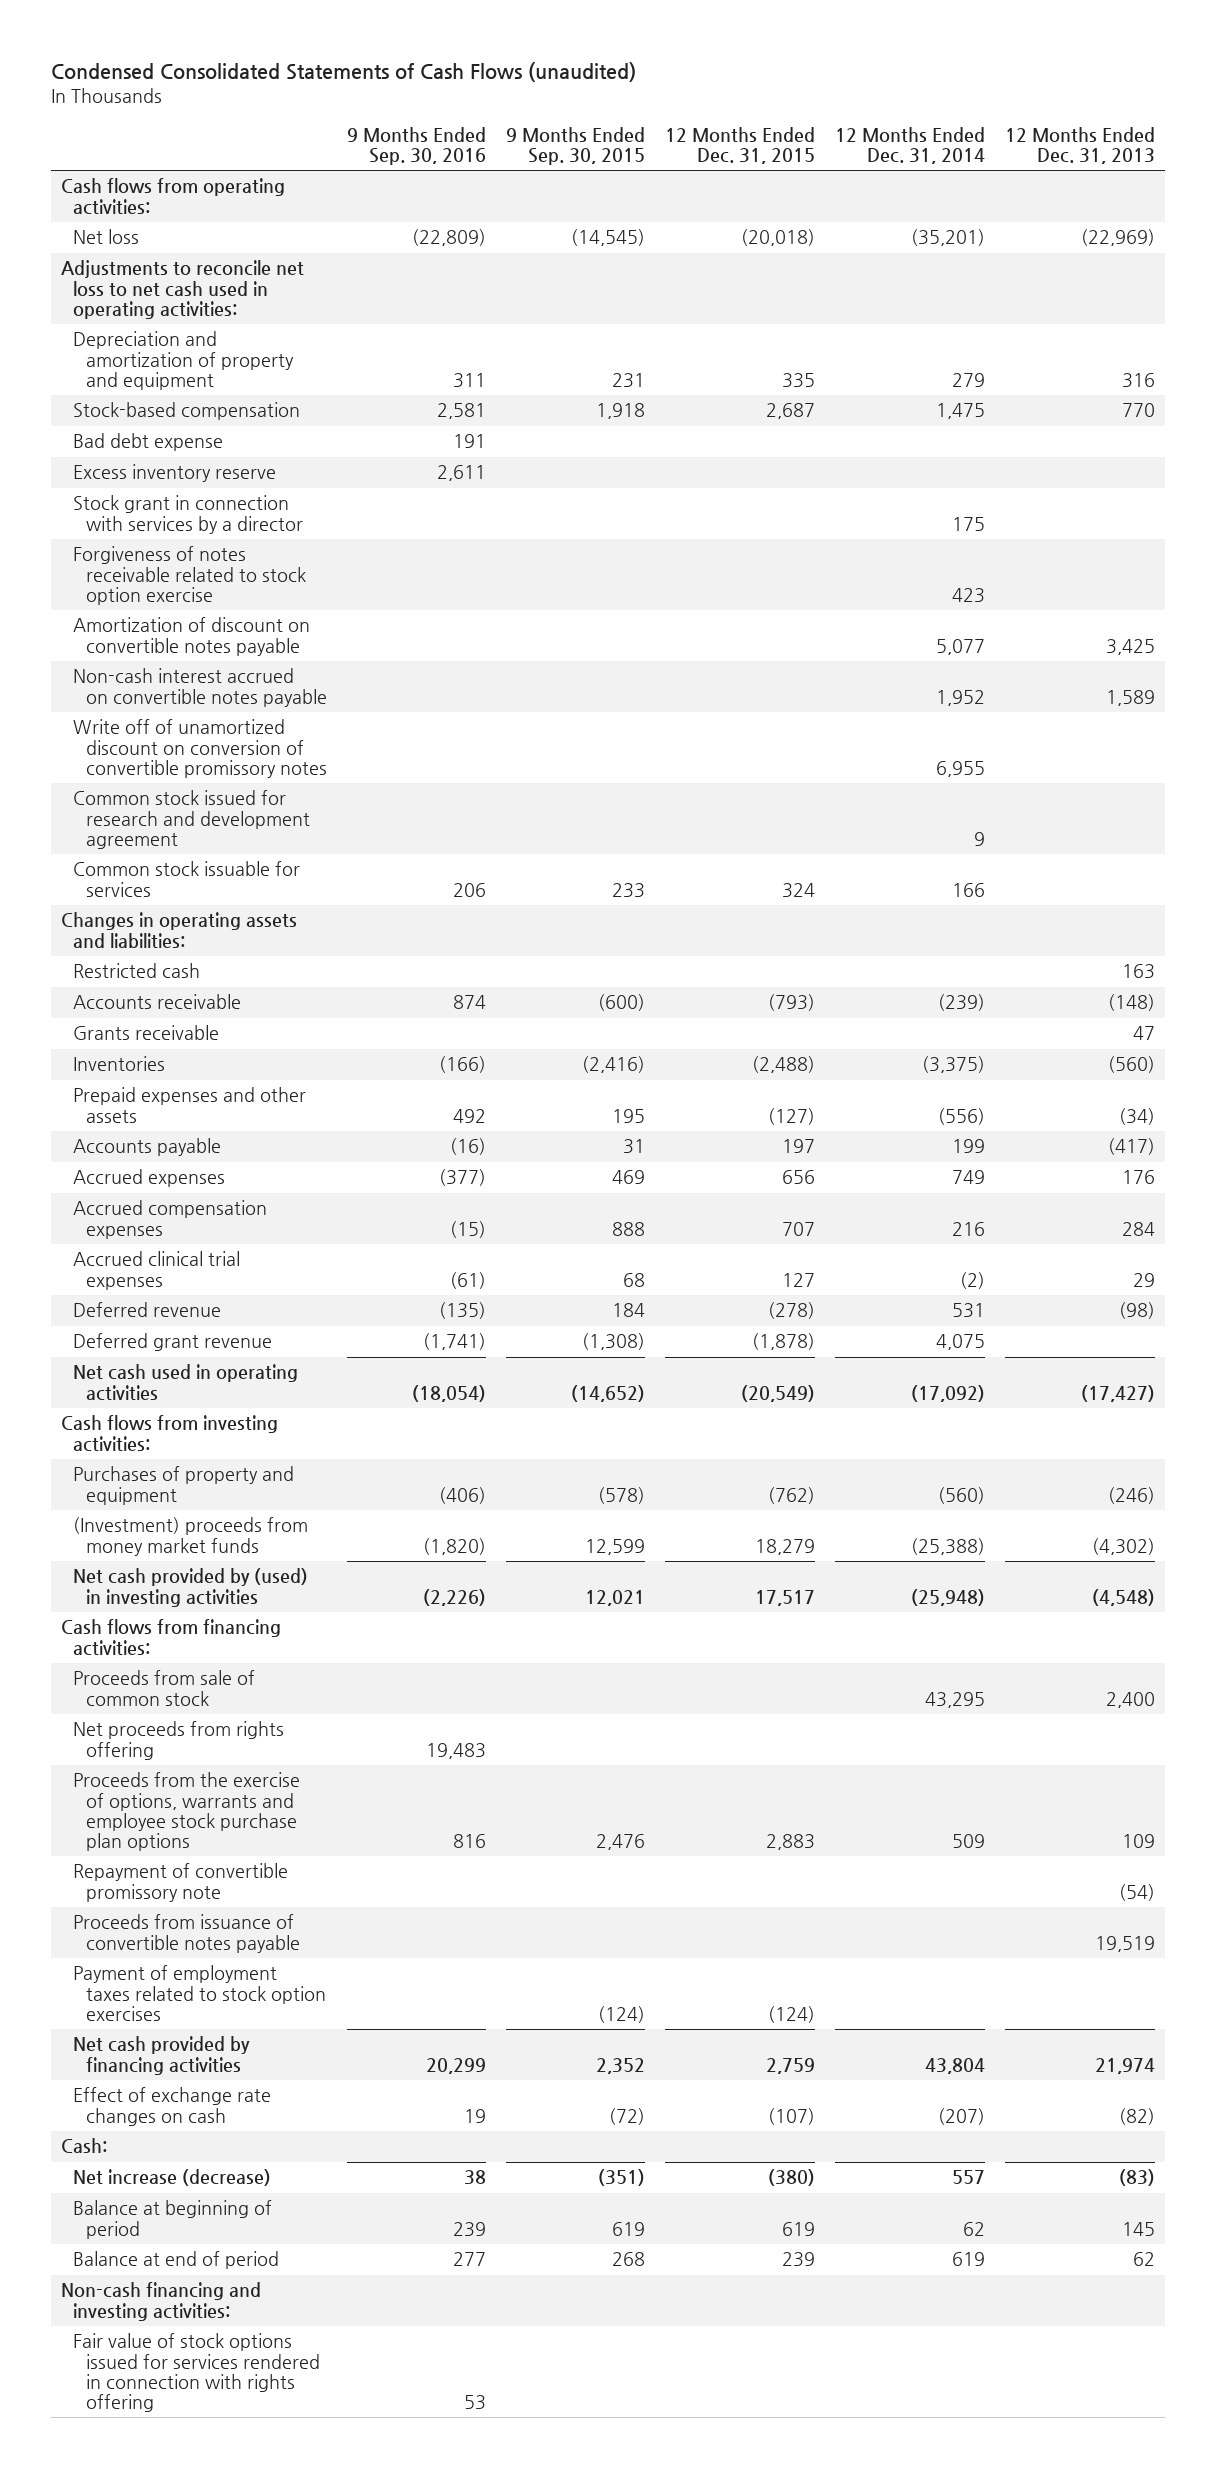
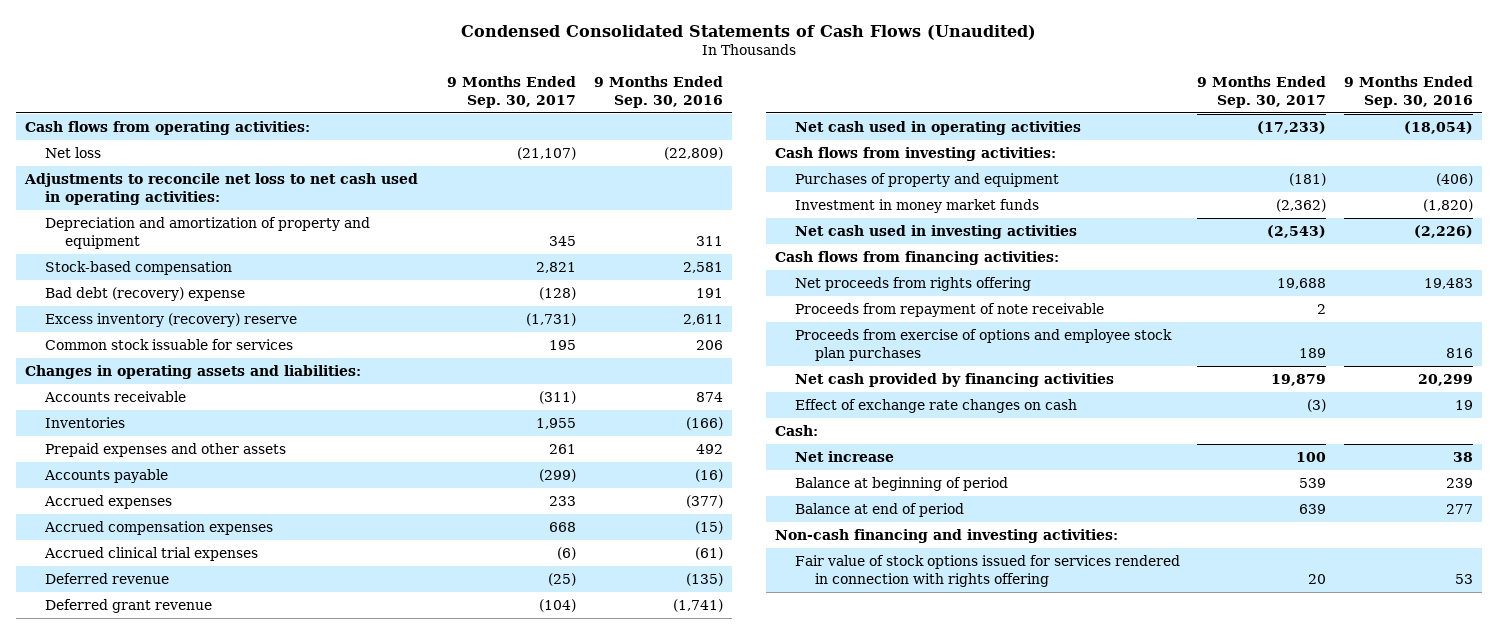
- Condensed Consolidated Statements of Cash Flows (unaudited)
+ Condensed Consolidated Statements of Cash Flows (Unaudited)
- | 9 Months Ended Sep. 30, 2016 | 9 Months Ended Sep. 30, 2015 | 12 Months Ended Dec. 31, 2015 | 12 Months Ended Dec. 31, 2014 | 12 Months Ended Dec. 31, 2013
+ | 9 Months Ended Sep. 30, 2017 | 9 Months Ended Sep. 30, 2016
- Bad debt expense | 191 | | | |
- Excess inventory reserve | 2,611 | | | |
- Stock grant in connection with services by a director | | | | 175 |
- Forgiveness of notes receivable related to stock option exercise | | | | 423 |
- Amortization of discount on convertible notes payable | | | | 5,077 | 3,425
- Non-cash interest accrued on convertible notes payable | | | | 1,952 | 1,589
- Write off of unamortized discount on conversion of convertible promissory notes | | | | 6,955 |
- Common stock issued for research and development agreement | | | | 9 |
+ Bad debt (recovery) expense | (128) | 191
+ Excess inventory (recovery) reserve | (1,731) | 2,611
- Restricted cash | | | | | 163
- Grants receivable | | | | | 47
- (Investment) proceeds from money market funds | (1,820) | 12,599 | 18,279 | (25,388) | (4,302)
- Net cash provided by (used) in investing activities | (2,226) | 12,021 | 17,517 | (25,948) | (4,548)
+ Investment in money market funds | (2,362) | (1,820)
+ Net cash used in investing activities | (2,543) | (2,226)
- Proceeds from sale of common stock | | | | 43,295 | 2,400
- Proceeds from the exercise of options, warrants and employee stock purchase plan options | 816 | 2,476 | 2,883 | 509 | 109
- Repayment of convertible promissory note | | | | | (54)
- Proceeds from issuance of convertible notes payable | | | | | 19,519
- Payment of employment taxes related to stock option exercises | | (124) | (124) | |
+ Proceeds from repayment of note receivable | 2 |
+ Proceeds from exercise of options and employee stock plan purchases | 189 | 816
- Net increase (decrease) | 38 | (351) | (380) | 557 | (83)
+ Net increase | 100 | 38

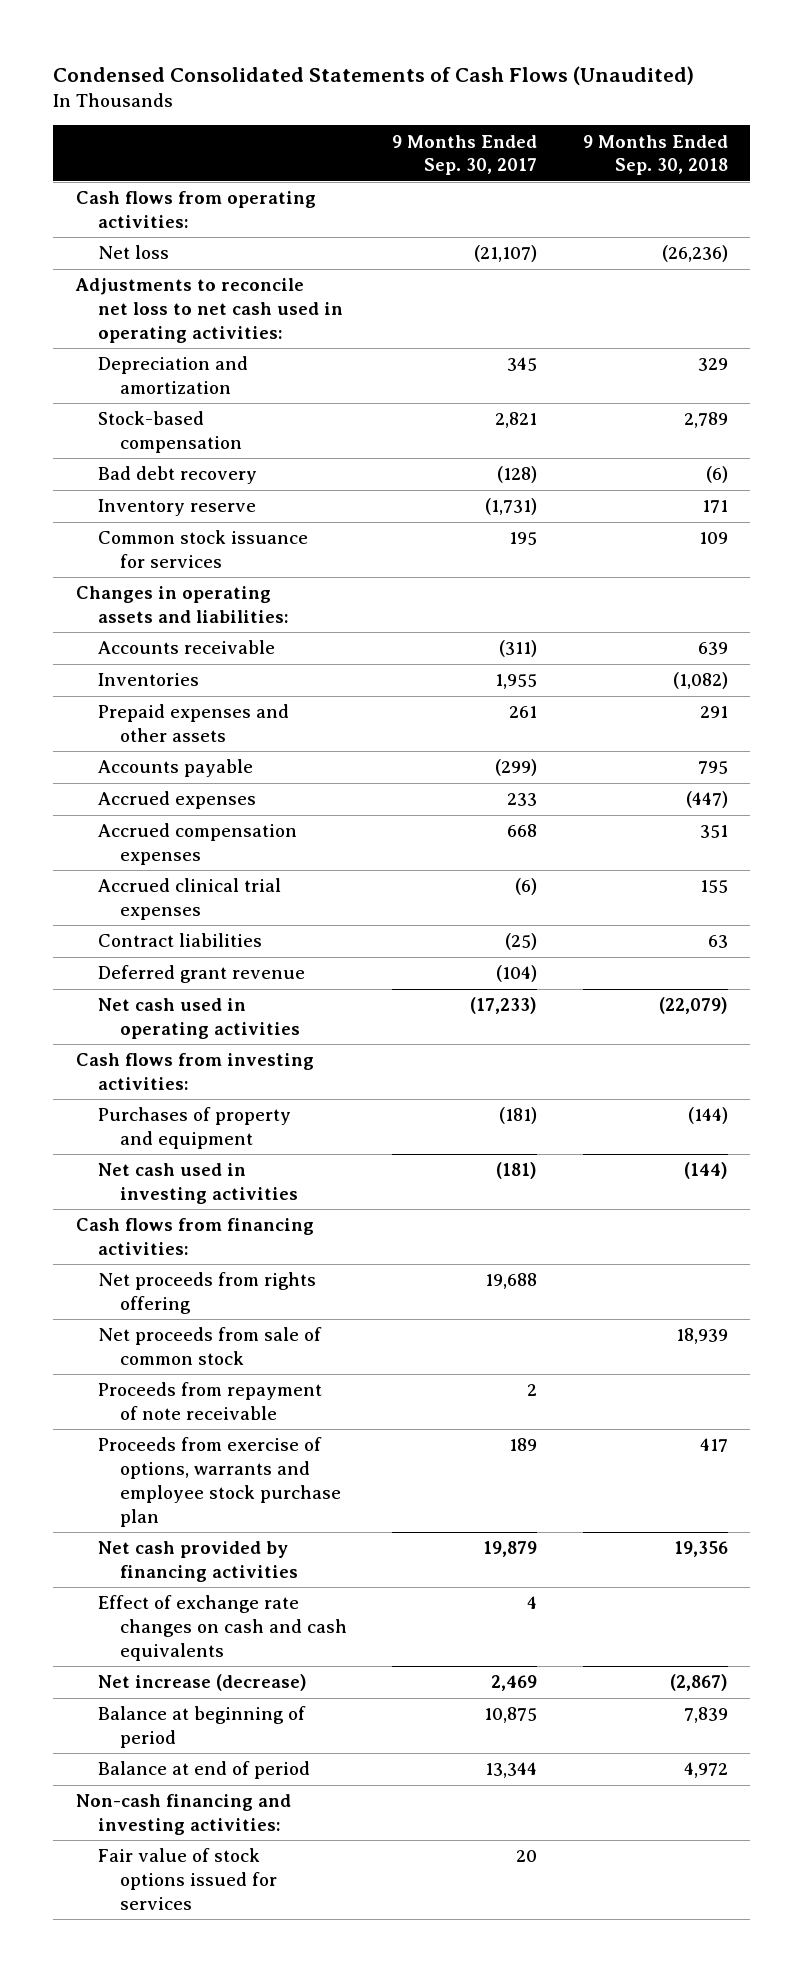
- | 9 Months Ended Sep. 30, 2017 | 9 Months Ended Sep. 30, 2016
+ | 9 Months Ended Sep. 30, 2017 | 9 Months Ended Sep. 30, 2018
- Depreciation and amortization of property and equipment | 345 | 311
+ Depreciation and amortization | 345 | 329
- Bad debt (recovery) expense | (128) | 191
- Excess inventory (recovery) reserve | (1,731) | 2,611
- Common stock issuable for services | 195 | 206
+ Bad debt recovery | (128) | (6)
+ Inventory reserve | (1,731) | 171
+ Common stock issuance for services | 195 | 109
- Deferred revenue | (25) | (135)
+ Contract liabilities | (25) | 63
- Investment in money market funds | (2,362) | (1,820)
- Net cash used in investing activities | (2,543) | (2,226)
+ Net cash used in investing activities | (181) | (144)
+ Net proceeds from sale of common stock | | 18,939
- Proceeds from exercise of options and employee stock plan purchases | 189 | 816
+ Proceeds from exercise of options, warrants and employee stock purchase plan | 189 | 417
- Effect of exchange rate changes on cash | (3) | 19
- Cash:
- Net increase | 100 | 38
- Balance at beginning of period | 539 | 239
- Balance at end of period | 639 | 277
+ Effect of exchange rate changes on cash and cash equivalents | 4 |
+ Net increase (decrease) | 2,469 | (2,867)
+ Balance at beginning of period | 10,875 | 7,839
+ Balance at end of period | 13,344 | 4,972
- Fair value of stock options issued for services rendered in connection with rights offering | 20 | 53
+ Fair value of stock options issued for services | 20 |

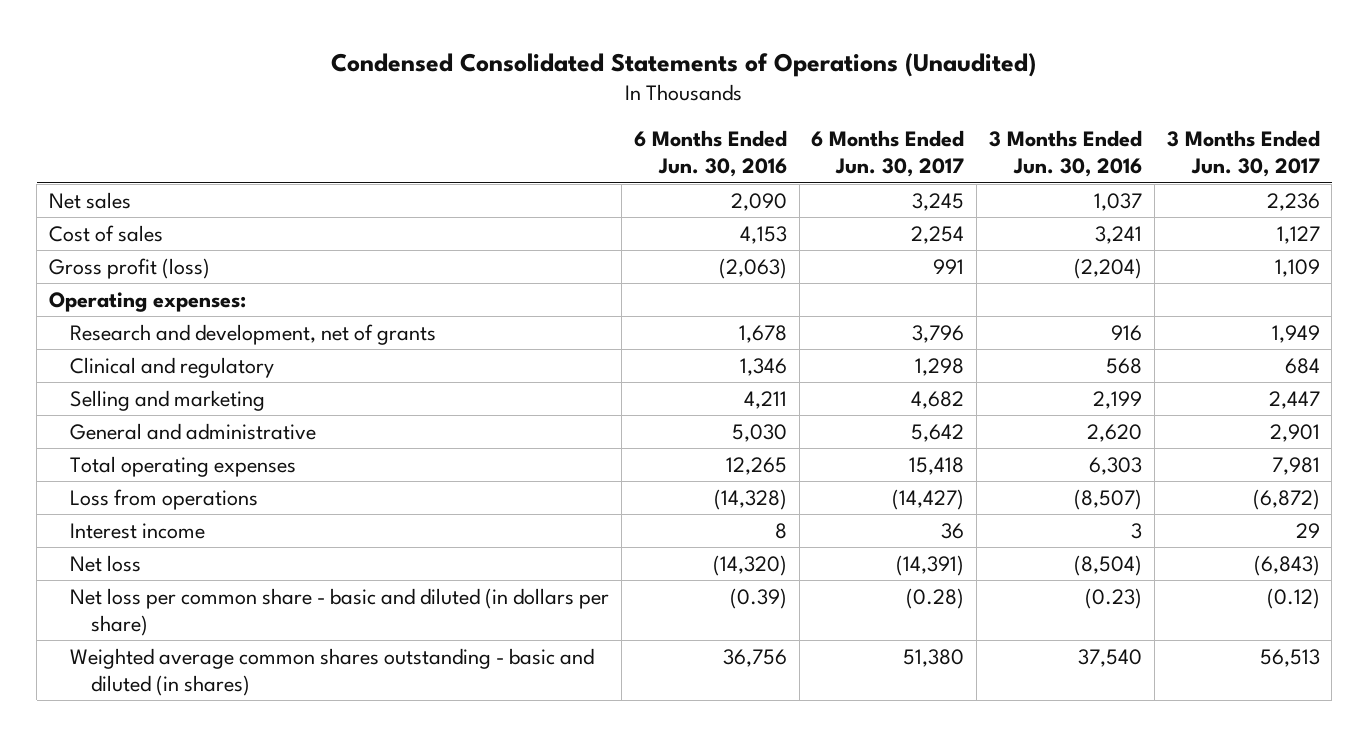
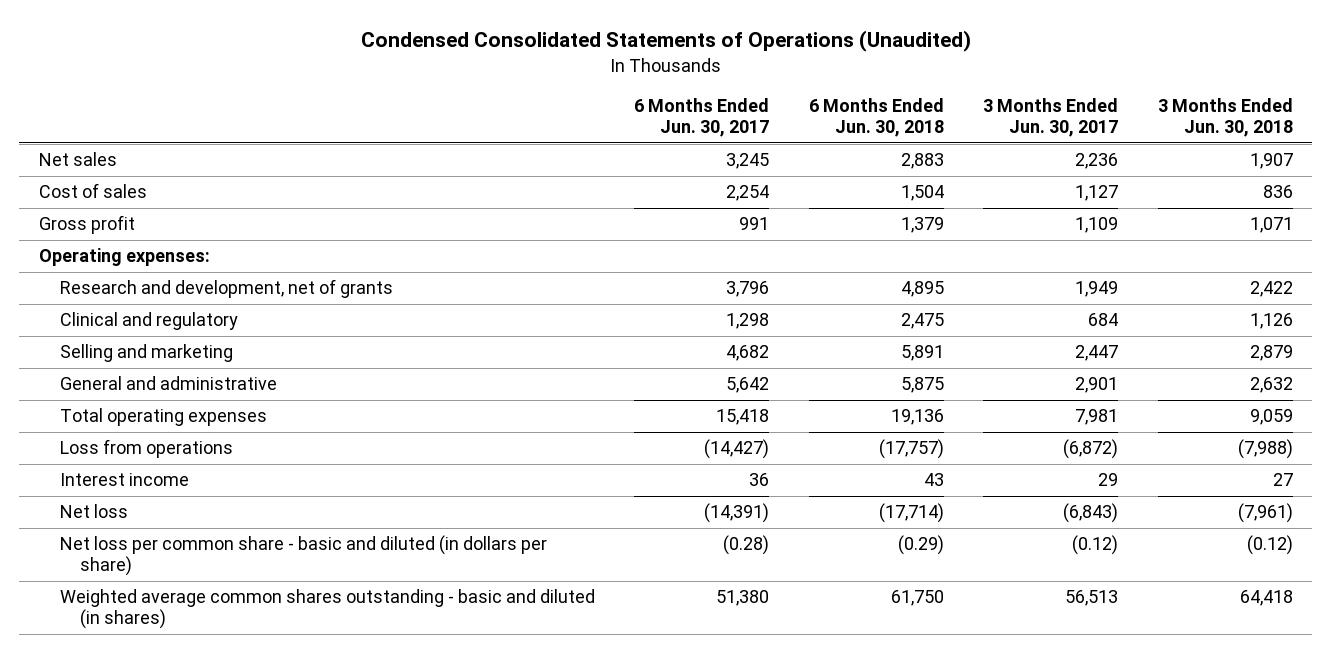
- | 6 Months Ended Jun. 30, 2016 | 6 Months Ended Jun. 30, 2017 | 3 Months Ended Jun. 30, 2016 | 3 Months Ended Jun. 30, 2017
+ | 6 Months Ended Jun. 30, 2017 | 6 Months Ended Jun. 30, 2018 | 3 Months Ended Jun. 30, 2017 | 3 Months Ended Jun. 30, 2018
- Gross profit (loss) | (2,063) | 991 | (2,204) | 1,109
+ Gross profit | 991 | 1,379 | 1,109 | 1,071

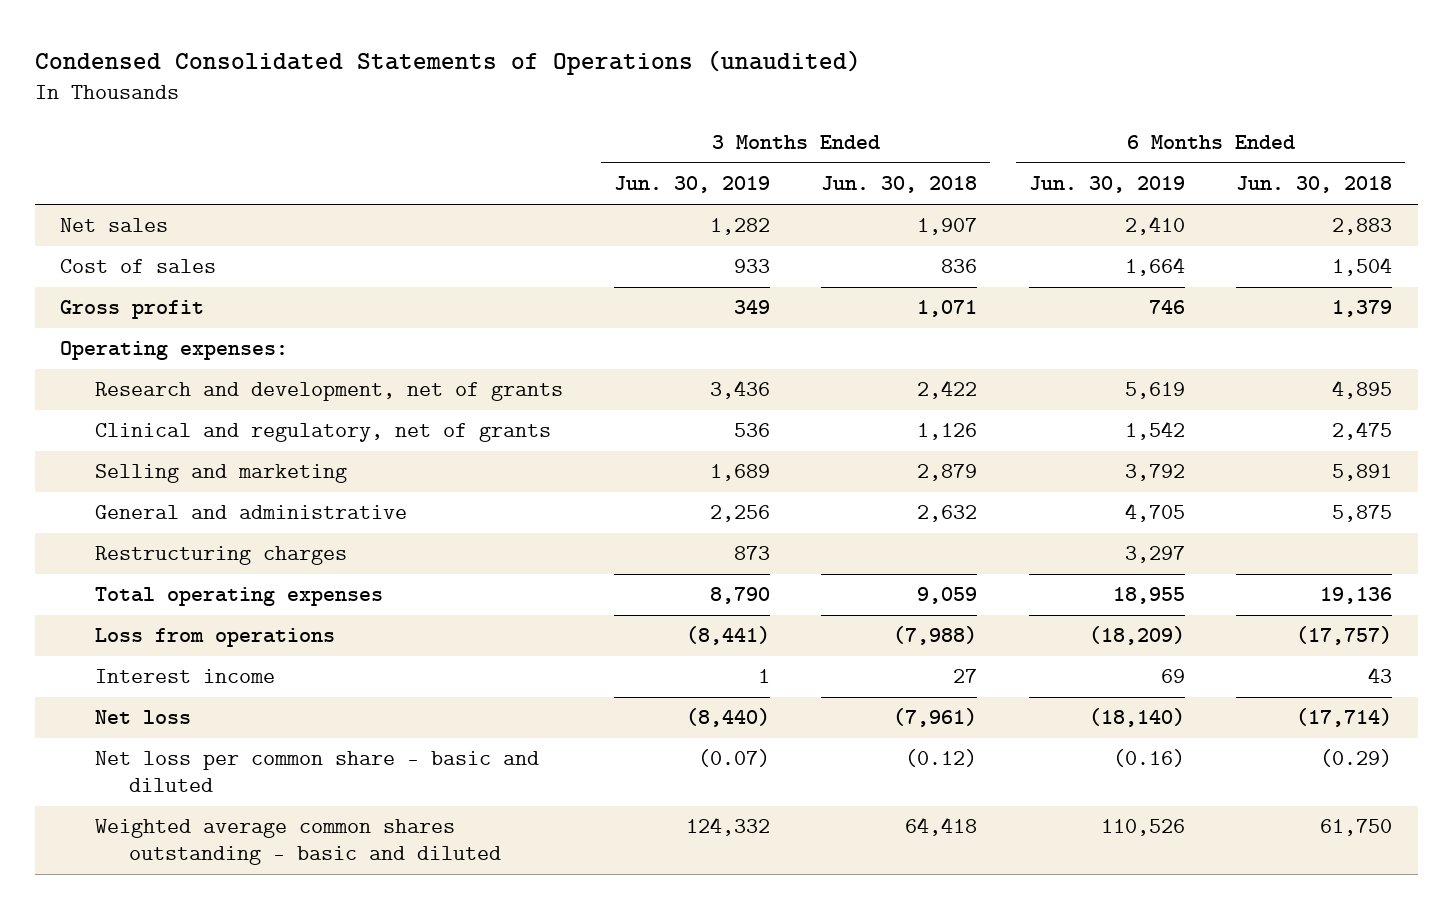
- Condensed Consolidated Statements of Operations (Unaudited)
+ Condensed Consolidated Statements of Operations (unaudited)
- | 6 Months Ended Jun. 30, 2017 | 6 Months Ended Jun. 30, 2018 | 3 Months Ended Jun. 30, 2017 | 3 Months Ended Jun. 30, 2018
+ | 3 Months Ended Jun. 30, 2019 | 3 Months Ended Jun. 30, 2018 | 6 Months Ended Jun. 30, 2019 | 6 Months Ended Jun. 30, 2018
- Clinical and regulatory | 1,298 | 2,475 | 684 | 1,126
+ Clinical and regulatory, net of grants | 536 | 1,126 | 1,542 | 2,475
+ Restructuring charges | 873 | | 3,297 |
- Net loss per common share - basic and diluted (in dollars per share) | (0.28) | (0.29) | (0.12) | (0.12)
- Weighted average common shares outstanding - basic and diluted (in shares) | 51,380 | 61,750 | 56,513 | 64,418
+ Net loss per common share - basic and diluted | (0.07) | (0.12) | (0.16) | (0.29)
+ Weighted average common shares outstanding - basic and diluted | 124,332 | 64,418 | 110,526 | 61,750

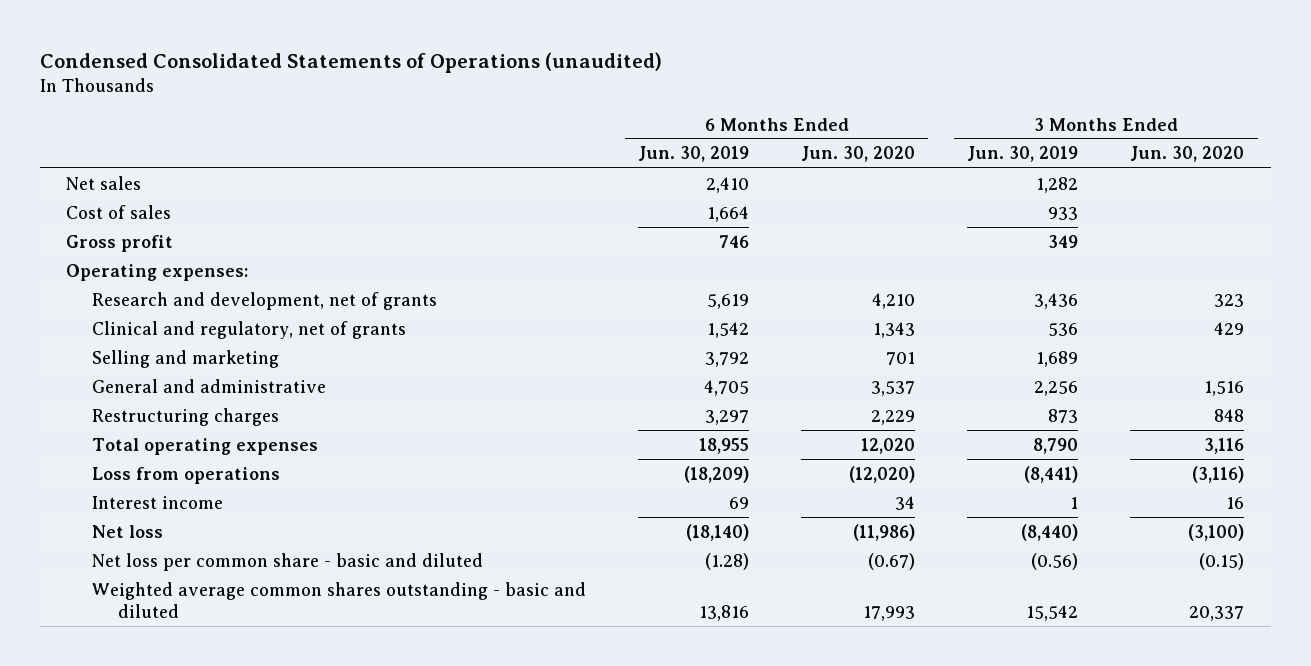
- | 3 Months Ended Jun. 30, 2019 | 3 Months Ended Jun. 30, 2018 | 6 Months Ended Jun. 30, 2019 | 6 Months Ended Jun. 30, 2018
+ | 6 Months Ended Jun. 30, 2019 | 6 Months Ended Jun. 30, 2020 | 3 Months Ended Jun. 30, 2019 | 3 Months Ended Jun. 30, 2020
- Net loss per common share - basic and diluted | (0.07) | (0.12) | (0.16) | (0.29)
- Weighted average common shares outstanding - basic and diluted | 124,332 | 64,418 | 110,526 | 61,750
+ Net loss per common share - basic and diluted | (1.28) | (0.67) | (0.56) | (0.15)
+ Weighted average common shares outstanding - basic and diluted | 13,816 | 17,993 | 15,542 | 20,337

